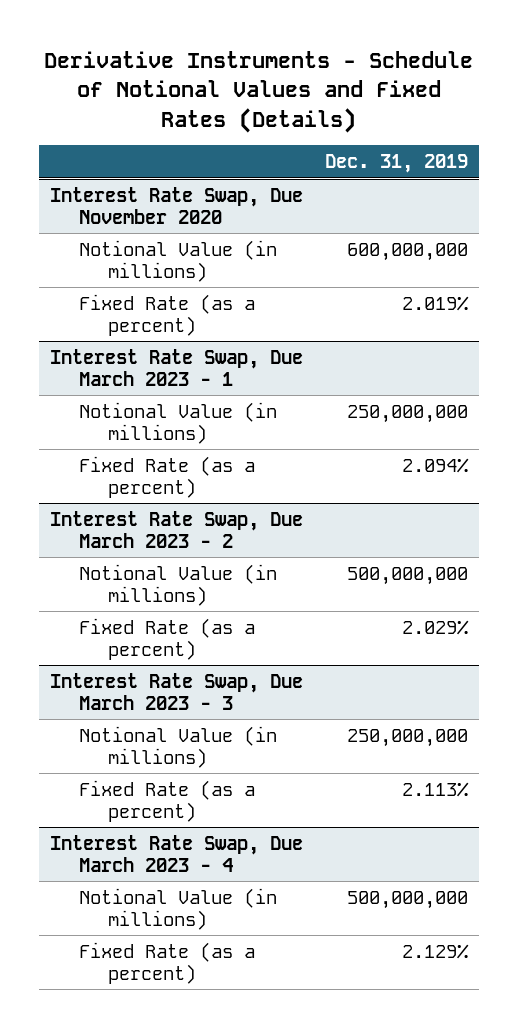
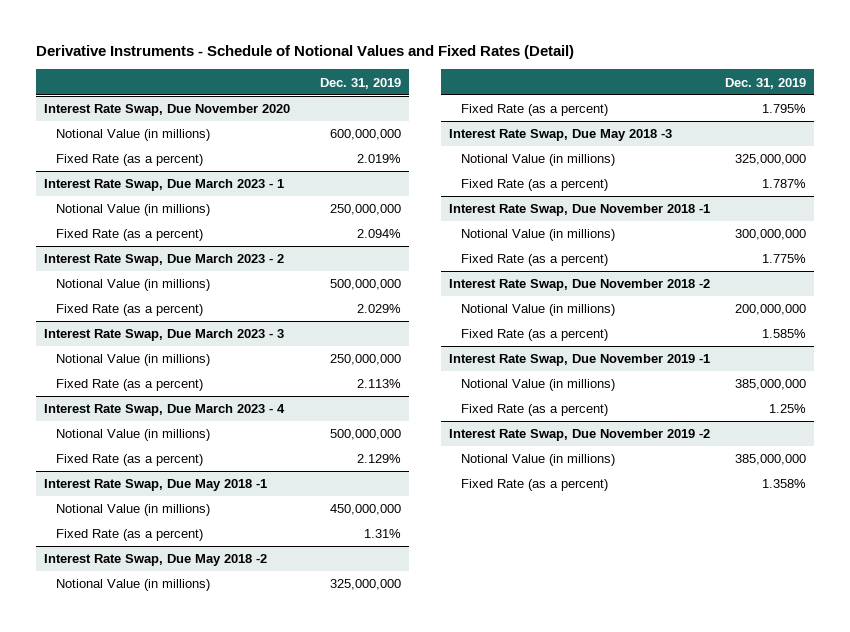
- Derivative Instruments - Schedule of Notional Values and Fixed Rates (Details)
+ Derivative Instruments - Schedule of Notional Values and Fixed Rates (Detail)
+ Interest Rate Swap, Due May 2018 -1
+ Notional Value (in millions) | 450,000,000
+ Fixed Rate (as a percent) | 1.31%
+ Interest Rate Swap, Due May 2018 -2
+ Notional Value (in millions) | 325,000,000
+ Fixed Rate (as a percent) | 1.795%
+ Interest Rate Swap, Due May 2018 -3
+ Notional Value (in millions) | 325,000,000
+ Fixed Rate (as a percent) | 1.787%
+ Interest Rate Swap, Due November 2018 -1
+ Notional Value (in millions) | 300,000,000
+ Fixed Rate (as a percent) | 1.775%
+ Interest Rate Swap, Due November 2018 -2
+ Notional Value (in millions) | 200,000,000
+ Fixed Rate (as a percent) | 1.585%
+ Interest Rate Swap, Due November 2019 -1
+ Notional Value (in millions) | 385,000,000
+ Fixed Rate (as a percent) | 1.25%
+ Interest Rate Swap, Due November 2019 -2
+ Notional Value (in millions) | 385,000,000
+ Fixed Rate (as a percent) | 1.358%

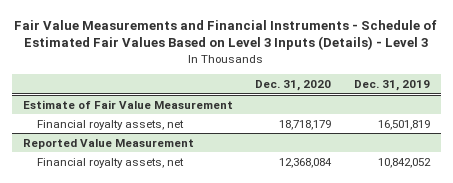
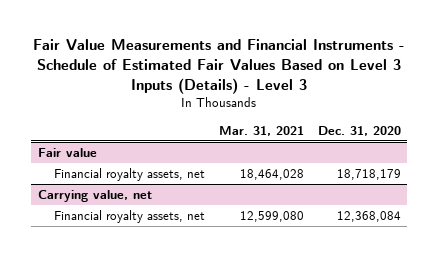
- | Dec. 31, 2020 | Dec. 31, 2019
+ | Mar. 31, 2021 | Dec. 31, 2020
- Estimate of Fair Value Measurement
+ Fair value
- Reported Value Measurement
+ Carrying value, net

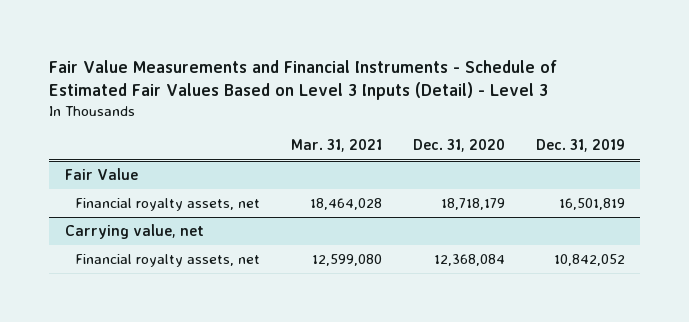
- Fair Value Measurements and Financial Instruments - Schedule of Estimated Fair Values Based on Level 3 Inputs (Details) - Level 3
+ Fair Value Measurements and Financial Instruments - Schedule of Estimated Fair Values Based on Level 3 Inputs (Detail) - Level 3
- | Mar. 31, 2021 | Dec. 31, 2020
+ | Mar. 31, 2021 | Dec. 31, 2020 | Dec. 31, 2019
- Fair value
+ Fair Value

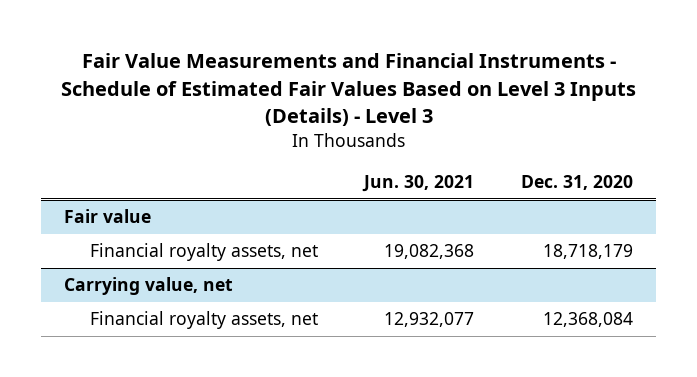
- Fair Value Measurements and Financial Instruments - Schedule of Estimated Fair Values Based on Level 3 Inputs (Detail) - Level 3
+ Fair Value Measurements and Financial Instruments - Schedule of Estimated Fair Values Based on Level 3 Inputs (Details) - Level 3
- | Mar. 31, 2021 | Dec. 31, 2020 | Dec. 31, 2019
+ | Jun. 30, 2021 | Dec. 31, 2020
- Fair Value
+ Fair value

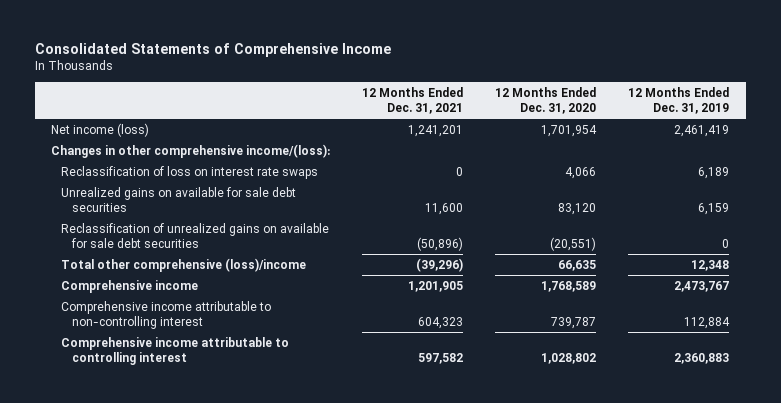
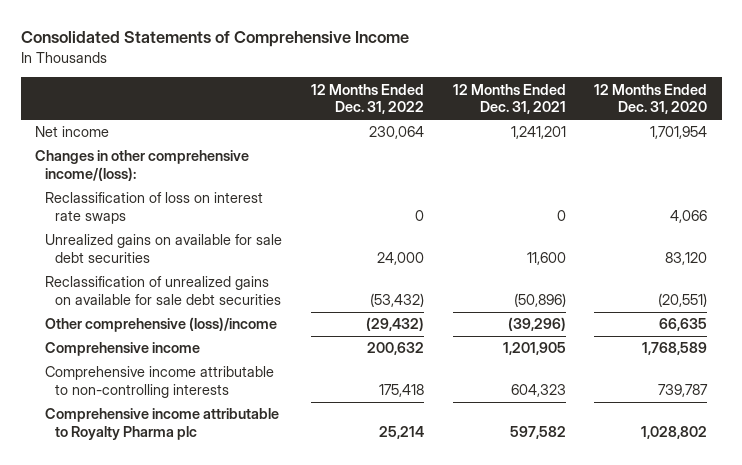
- | 12 Months Ended Dec. 31, 2021 | 12 Months Ended Dec. 31, 2020 | 12 Months Ended Dec. 31, 2019
+ | 12 Months Ended Dec. 31, 2022 | 12 Months Ended Dec. 31, 2021 | 12 Months Ended Dec. 31, 2020
- Net income (loss) | 1,241,201 | 1,701,954 | 2,461,419
+ Net income | 230,064 | 1,241,201 | 1,701,954
- Total other comprehensive (loss)/income | (39,296) | 66,635 | 12,348
+ Other comprehensive (loss)/income | (29,432) | (39,296) | 66,635
- Comprehensive income attributable to non-controlling interest | 604,323 | 739,787 | 112,884
- Comprehensive income attributable to controlling interest | 597,582 | 1,028,802 | 2,360,883
+ Comprehensive income attributable to non-controlling interests | 175,418 | 604,323 | 739,787
+ Comprehensive income attributable to Royalty Pharma plc | 25,214 | 597,582 | 1,028,802

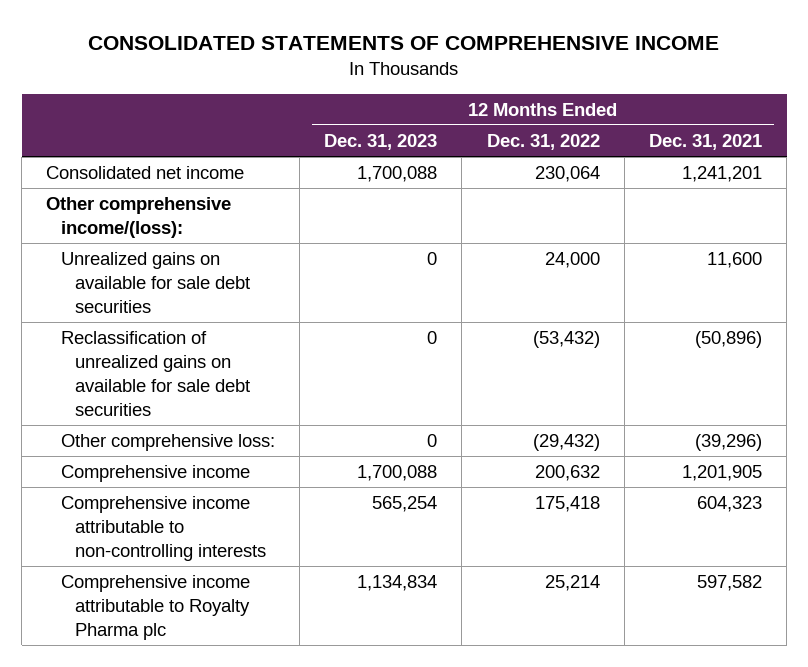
- Consolidated Statements of Comprehensive Income
+ CONSOLIDATED STATEMENTS OF COMPREHENSIVE INCOME
- | 12 Months Ended Dec. 31, 2022 | 12 Months Ended Dec. 31, 2021 | 12 Months Ended Dec. 31, 2020
+ | 12 Months Ended Dec. 31, 2023 | 12 Months Ended Dec. 31, 2022 | 12 Months Ended Dec. 31, 2021
- Net income | 230,064 | 1,241,201 | 1,701,954
- Changes in other comprehensive income/(loss):
- Reclassification of loss on interest rate swaps | 0 | 0 | 4,066
+ Consolidated net income | 1,700,088 | 230,064 | 1,241,201
+ Other comprehensive income/(loss):
- Other comprehensive (loss)/income | (29,432) | (39,296) | 66,635
+ Other comprehensive loss: | 0 | (29,432) | (39,296)

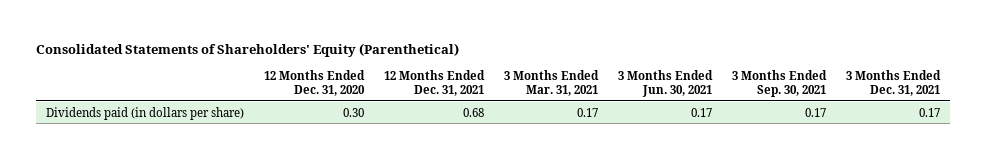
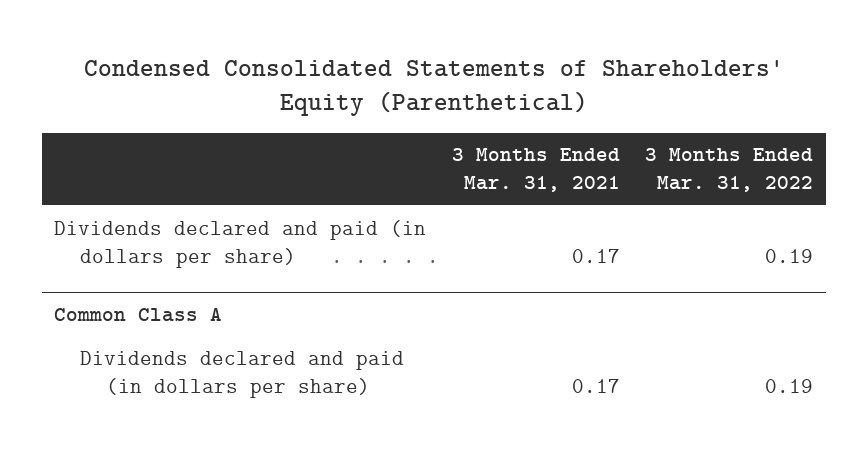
- Consolidated Statements of Shareholders' Equity (Parenthetical)
+ Condensed Consolidated Statements of Shareholders' Equity (Parenthetical)
- | 12 Months Ended Dec. 31, 2020 | 12 Months Ended Dec. 31, 2021 | 3 Months Ended Mar. 31, 2021 | 3 Months Ended Jun. 30, 2021 | 3 Months Ended Sep. 30, 2021 | 3 Months Ended Dec. 31, 2021
+ | 3 Months Ended Mar. 31, 2021 | 3 Months Ended Mar. 31, 2022
- Dividends paid (in dollars per share) | 0.30 | 0.68 | 0.17 | 0.17 | 0.17 | 0.17
+ Dividends declared and paid (in dollars per share) | 0.17 | 0.19
+ Common Class A
+ Dividends declared and paid (in dollars per share) | 0.17 | 0.19

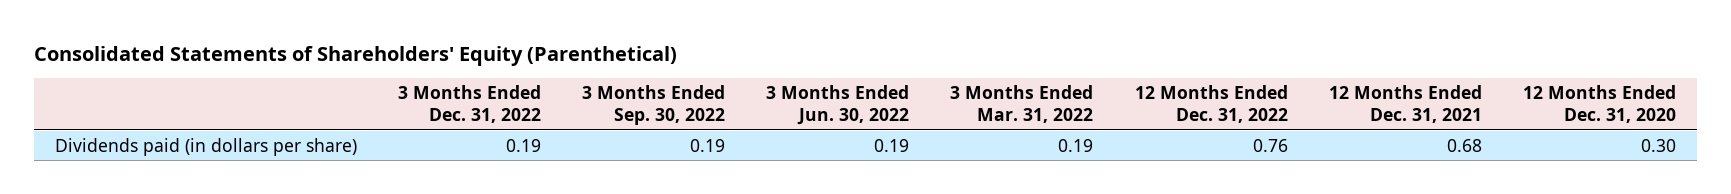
- Condensed Consolidated Statements of Shareholders' Equity (Parenthetical)
+ Consolidated Statements of Shareholders' Equity (Parenthetical)
- | 3 Months Ended Mar. 31, 2021 | 3 Months Ended Mar. 31, 2022
+ | 3 Months Ended Dec. 31, 2022 | 3 Months Ended Sep. 30, 2022 | 3 Months Ended Jun. 30, 2022 | 3 Months Ended Mar. 31, 2022 | 12 Months Ended Dec. 31, 2022 | 12 Months Ended Dec. 31, 2021 | 12 Months Ended Dec. 31, 2020
- Dividends declared and paid (in dollars per share) | 0.17 | 0.19
- Common Class A
- Dividends declared and paid (in dollars per share) | 0.17 | 0.19
+ Dividends paid (in dollars per share) | 0.19 | 0.19 | 0.19 | 0.19 | 0.76 | 0.68 | 0.30

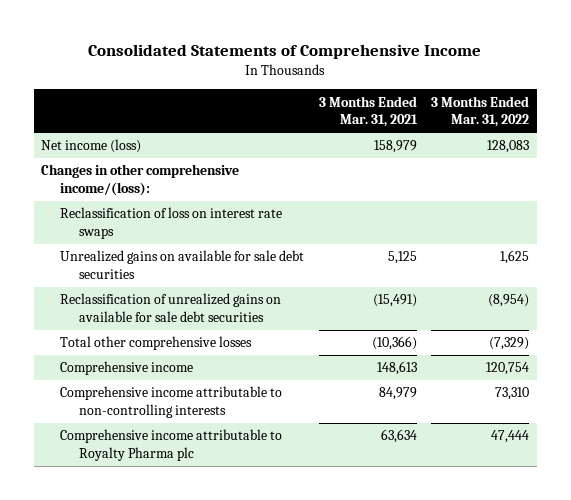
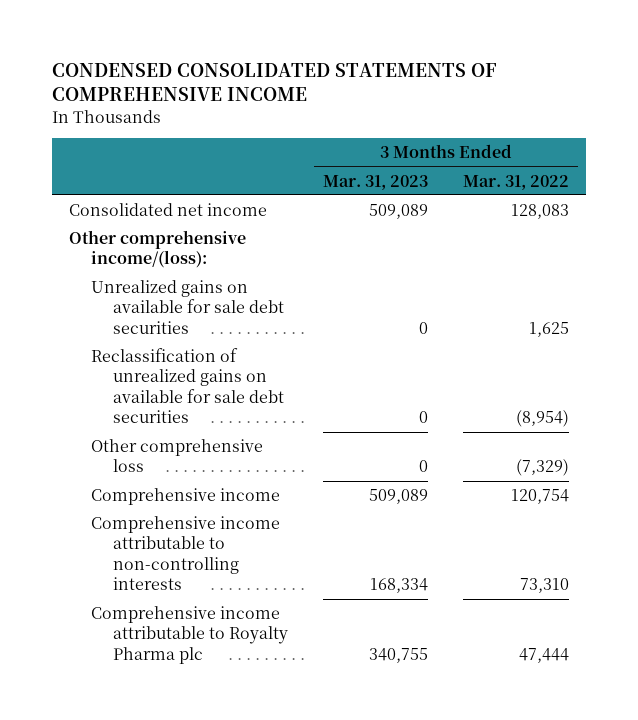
- Consolidated Statements of Comprehensive Income
+ CONDENSED CONSOLIDATED STATEMENTS OF COMPREHENSIVE INCOME
- | 3 Months Ended Mar. 31, 2021 | 3 Months Ended Mar. 31, 2022
+ | 3 Months Ended Mar. 31, 2023 | 3 Months Ended Mar. 31, 2022
- Net income (loss) | 158,979 | 128,083
- Changes in other comprehensive income/(loss):
- Reclassification of loss on interest rate swaps
+ Consolidated net income | 509,089 | 128,083
+ Other comprehensive income/(loss):
- Total other comprehensive losses | (10,366) | (7,329)
+ Other comprehensive loss | 0 | (7,329)

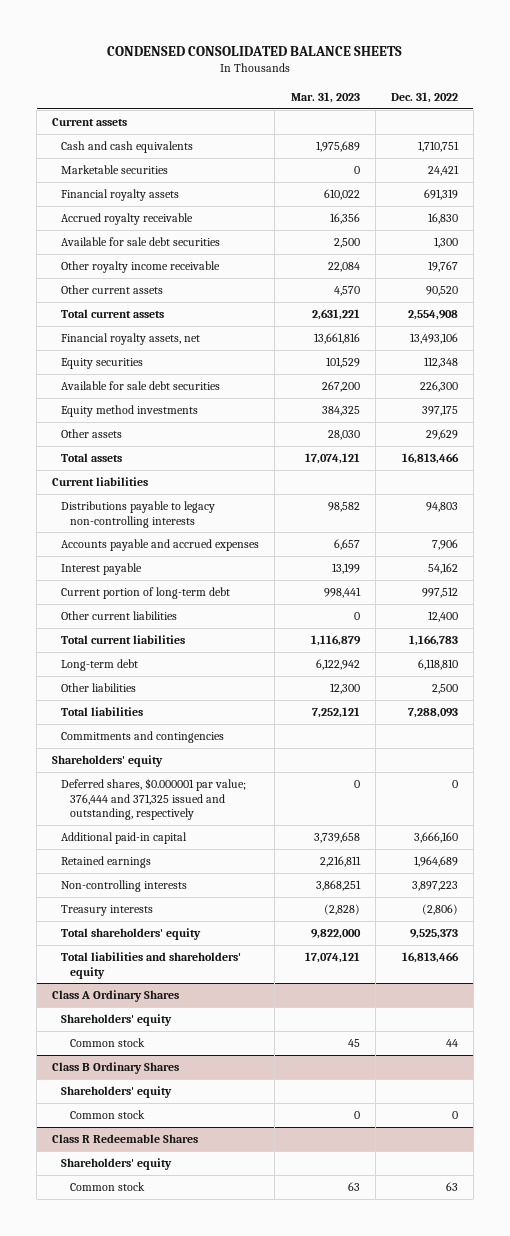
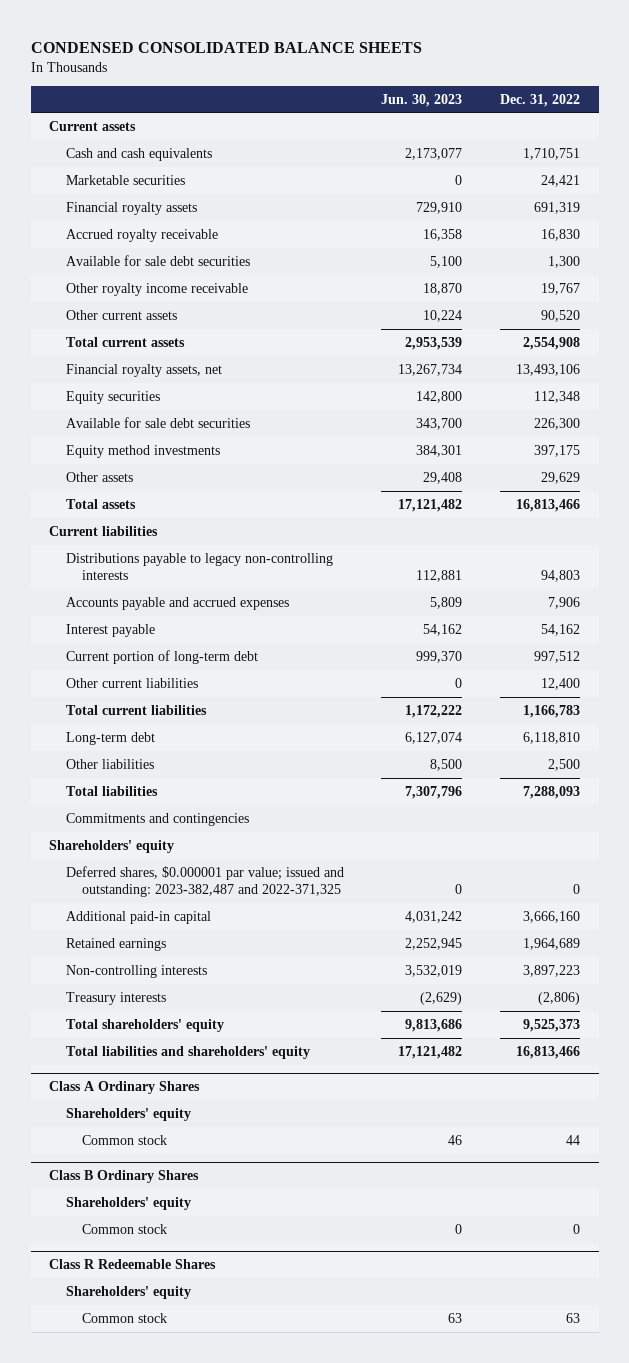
- | Mar. 31, 2023 | Dec. 31, 2022
+ | Jun. 30, 2023 | Dec. 31, 2022
- Deferred shares, $0.000001 par value; 376,444 and 371,325 issued and outstanding, respectively | 0 | 0
+ Deferred shares, $0.000001 par value; issued and outstanding: 2023-382,487 and 2022-371,325 | 0 | 0

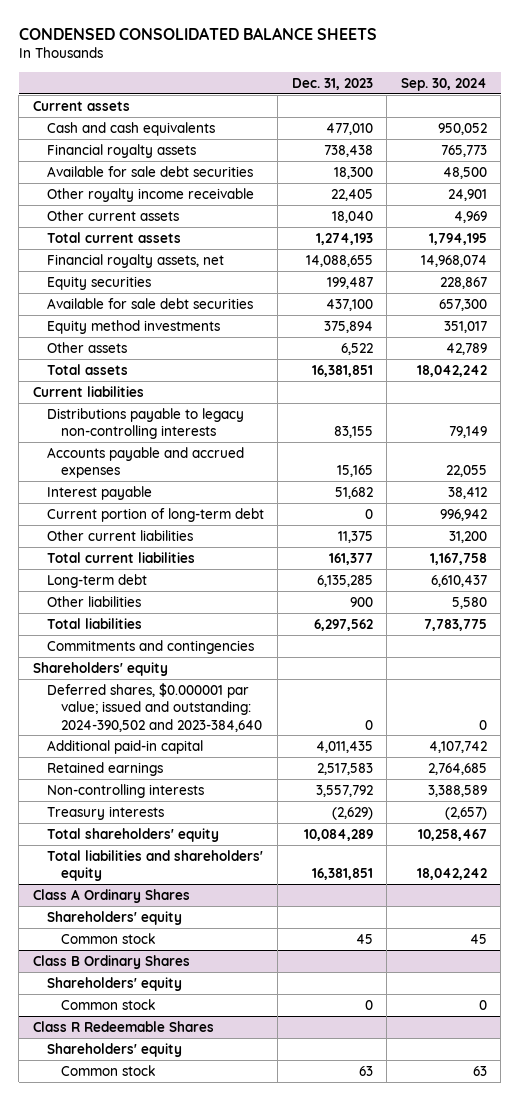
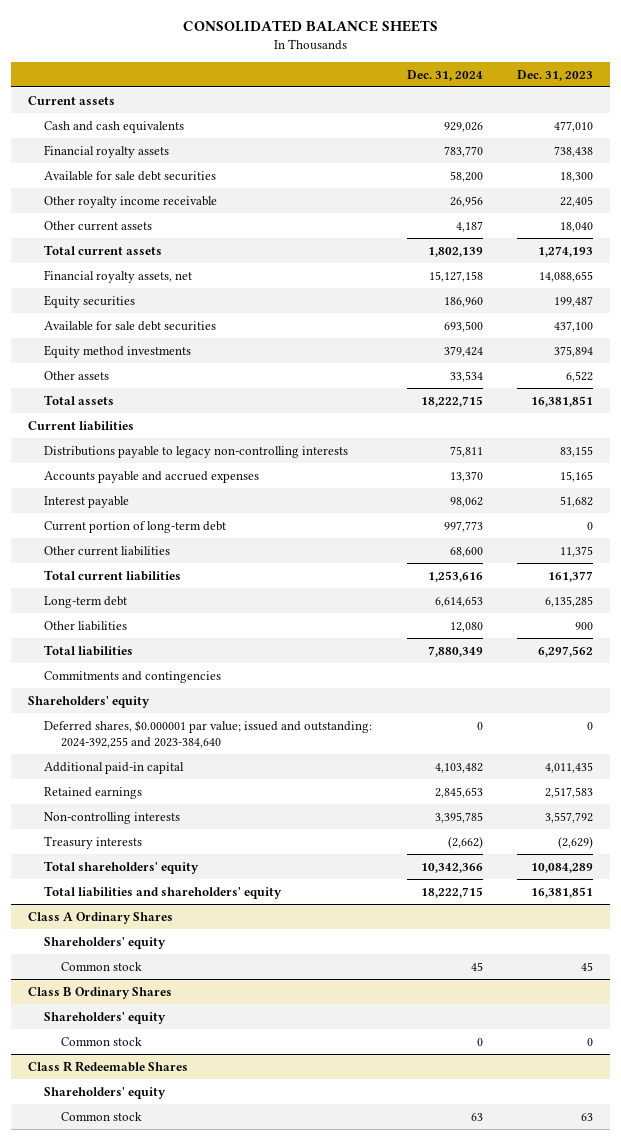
- CONDENSED CONSOLIDATED BALANCE SHEETS
+ CONSOLIDATED BALANCE SHEETS
- | Dec. 31, 2023 | Sep. 30, 2024
+ | Dec. 31, 2024 | Dec. 31, 2023
- Deferred shares, $0.000001 par value; issued and outstanding: 2024-390,502 and 2023-384,640 | 0 | 0
+ Deferred shares, $0.000001 par value; issued and outstanding: 2024-392,255 and 2023-384,640 | 0 | 0

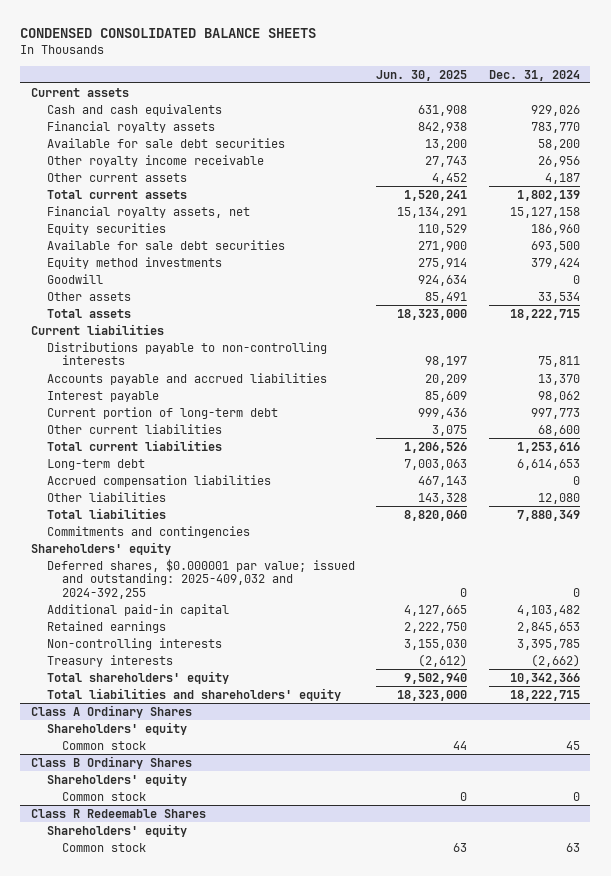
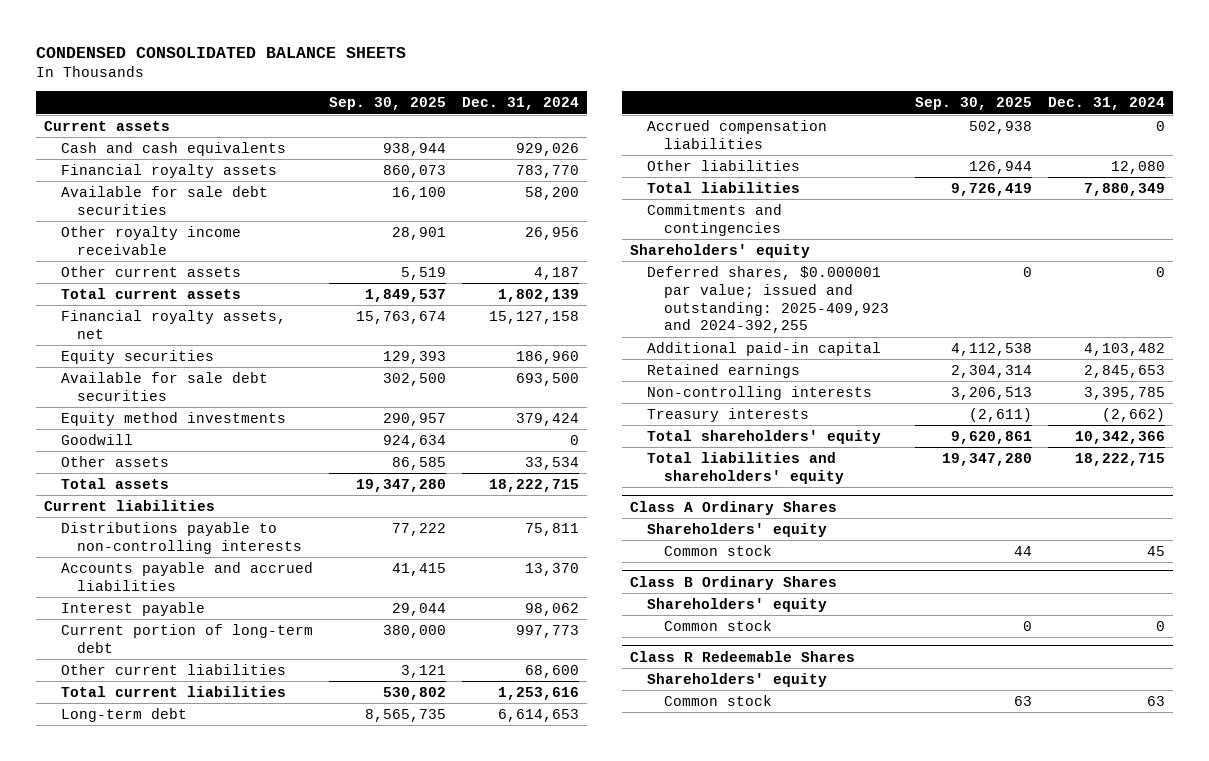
- | Jun. 30, 2025 | Dec. 31, 2024
+ | Sep. 30, 2025 | Dec. 31, 2024
- Deferred shares, $0.000001 par value; issued and outstanding: 2025-409,032 and 2024-392,255 | 0 | 0
+ Deferred shares, $0.000001 par value; issued and outstanding: 2025-409,923 and 2024-392,255 | 0 | 0

